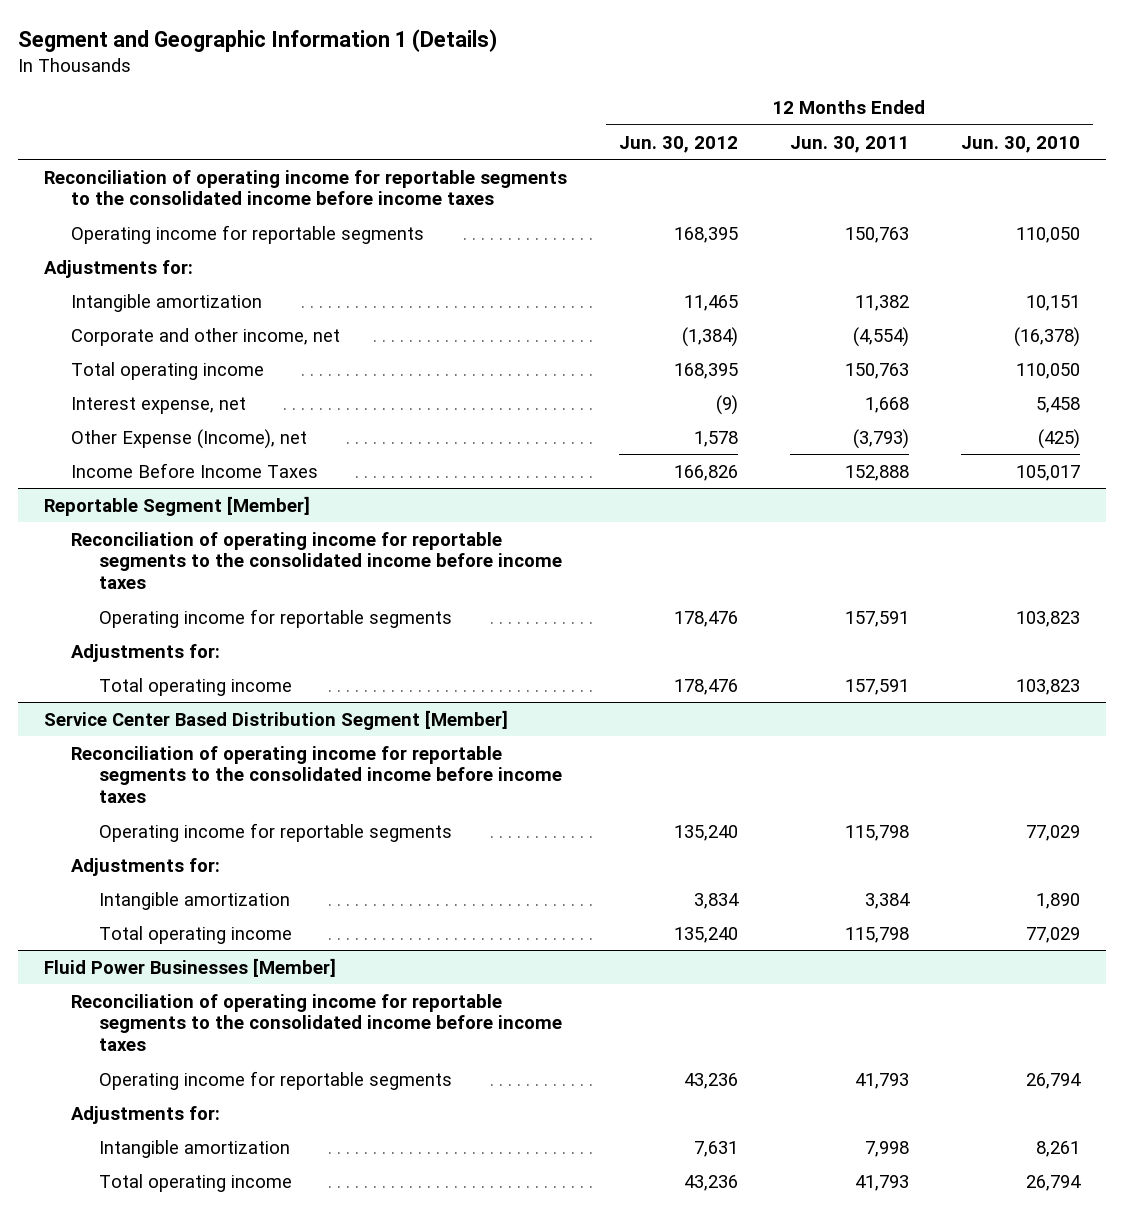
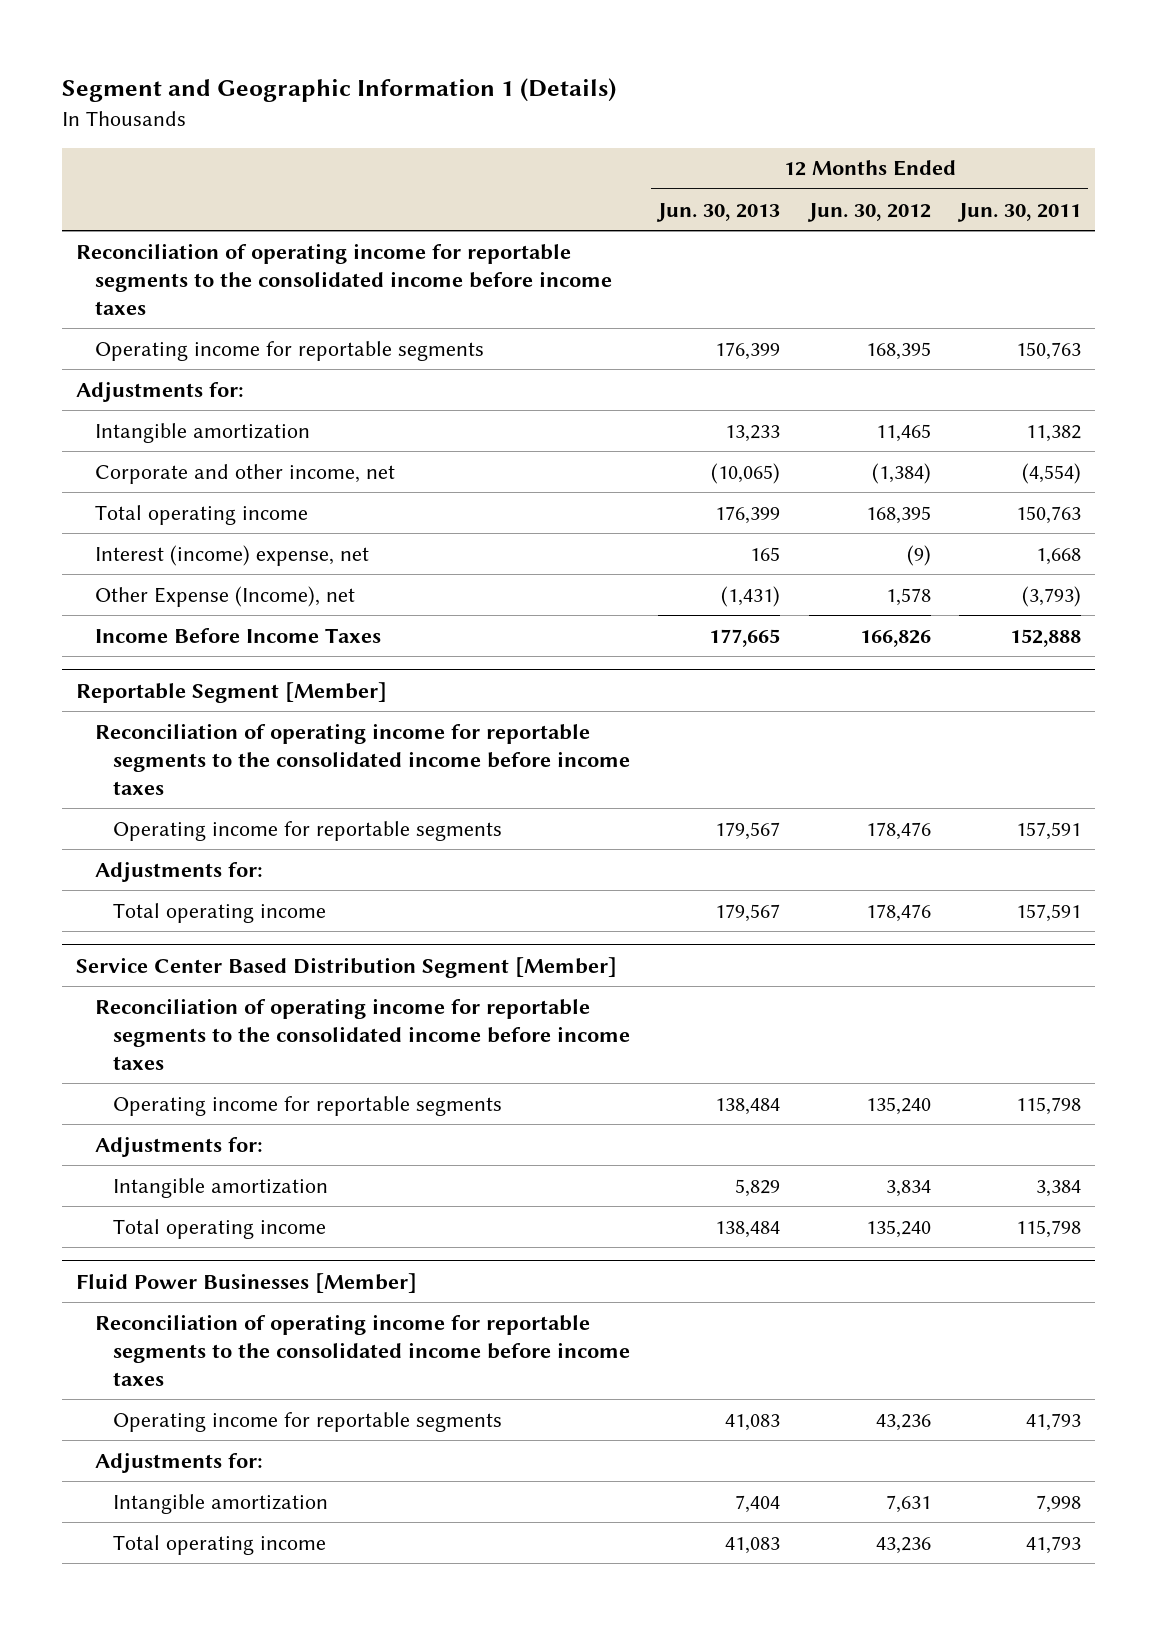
- | 12 Months Ended Jun. 30, 2012 | 12 Months Ended Jun. 30, 2011 | 12 Months Ended Jun. 30, 2010
+ | 12 Months Ended Jun. 30, 2013 | 12 Months Ended Jun. 30, 2012 | 12 Months Ended Jun. 30, 2011
- Interest expense, net | (9) | 1,668 | 5,458
+ Interest (income) expense, net | 165 | (9) | 1,668

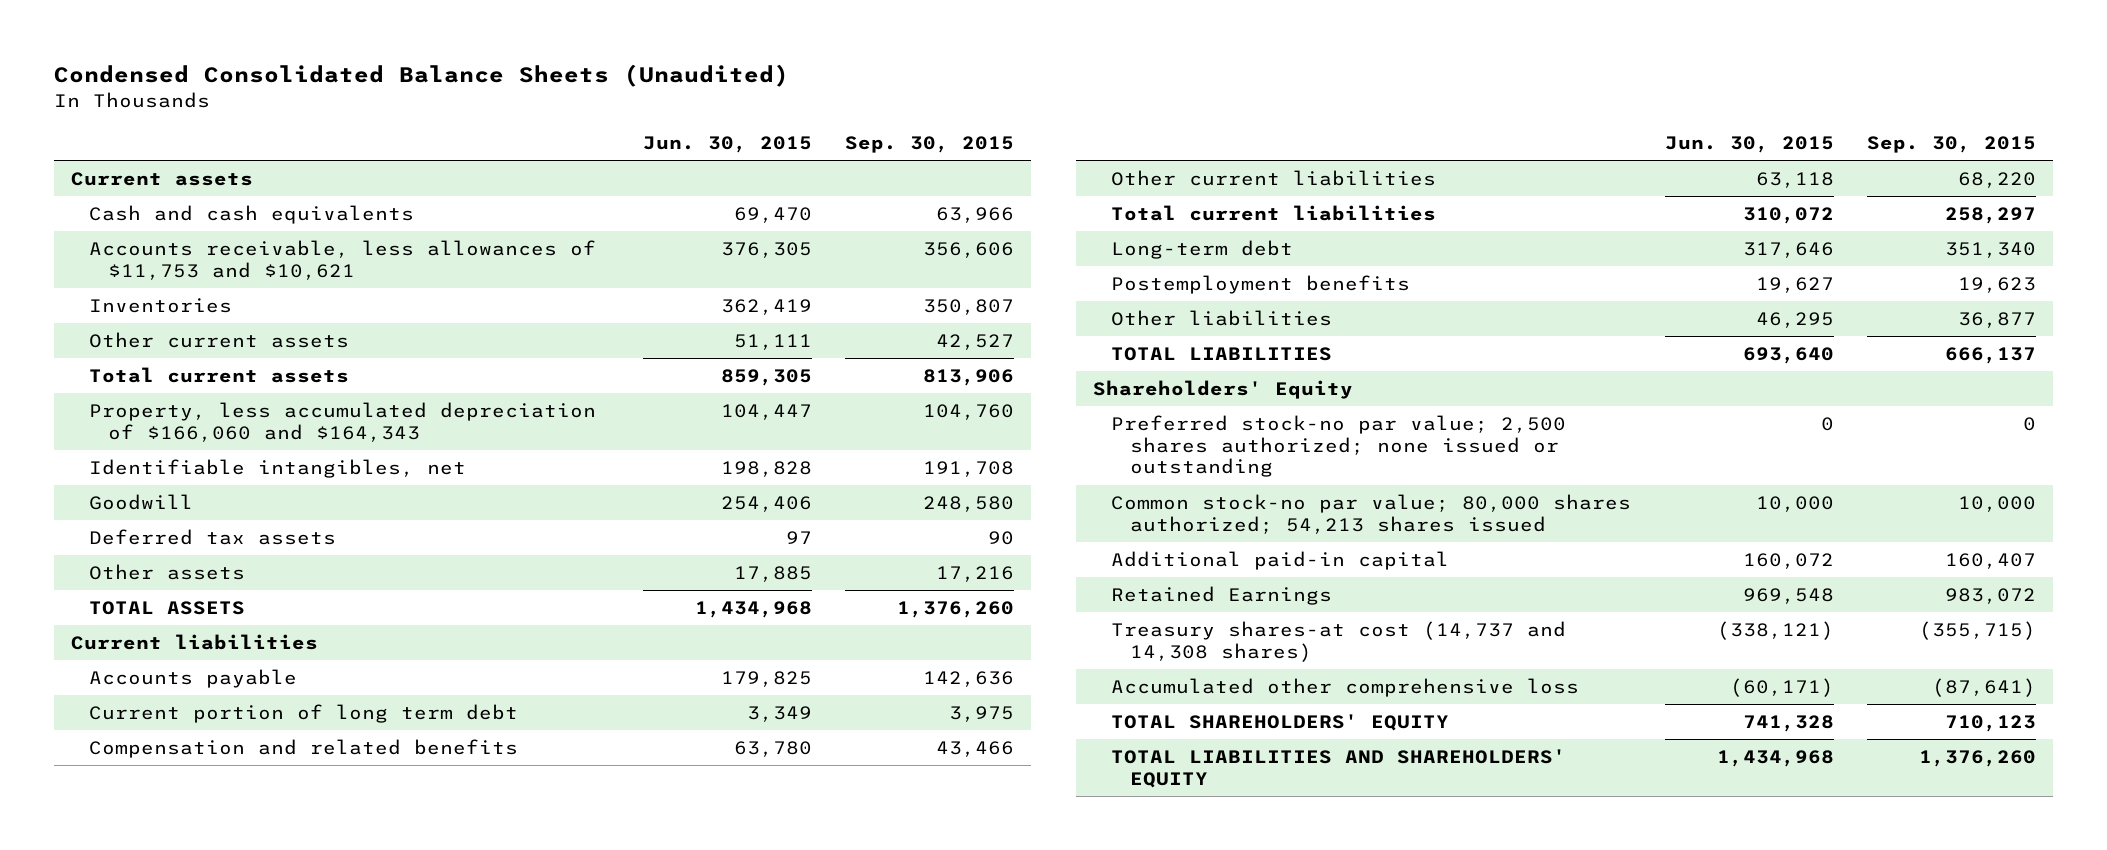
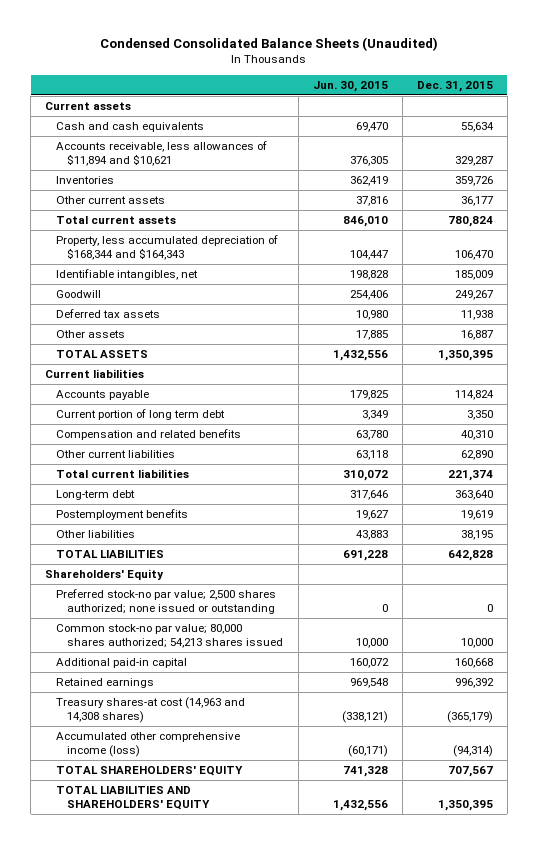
- | Jun. 30, 2015 | Sep. 30, 2015
+ | Jun. 30, 2015 | Dec. 31, 2015
- Accounts receivable, less allowances of $11,753 and $10,621 | 376,305 | 356,606
+ Accounts receivable, less allowances of $11,894 and $10,621 | 376,305 | 329,287
- Other current assets | 51,111 | 42,527
- Total current assets | 859,305 | 813,906
- Property, less accumulated depreciation of $166,060 and $164,343 | 104,447 | 104,760
+ Other current assets | 37,816 | 36,177
+ Total current assets | 846,010 | 780,824
+ Property, less accumulated depreciation of $168,344 and $164,343 | 104,447 | 106,470
- Deferred tax assets | 97 | 90
+ Deferred tax assets | 10,980 | 11,938
- TOTAL ASSETS | 1,434,968 | 1,376,260
+ TOTAL ASSETS | 1,432,556 | 1,350,395
- Other liabilities | 46,295 | 36,877
- TOTAL LIABILITIES | 693,640 | 666,137
+ Other liabilities | 43,883 | 38,195
+ TOTAL LIABILITIES | 691,228 | 642,828
- Retained Earnings | 969,548 | 983,072
- Treasury shares-at cost (14,737 and 14,308 shares) | (338,121) | (355,715)
- Accumulated other comprehensive loss | (60,171) | (87,641)
+ Retained earnings | 969,548 | 996,392
+ Treasury shares-at cost (14,963 and 14,308 shares) | (338,121) | (365,179)
+ Accumulated other comprehensive income (loss) | (60,171) | (94,314)
- TOTAL LIABILITIES AND SHAREHOLDERS' EQUITY | 1,434,968 | 1,376,260
+ TOTAL LIABILITIES AND SHAREHOLDERS' EQUITY | 1,432,556 | 1,350,395

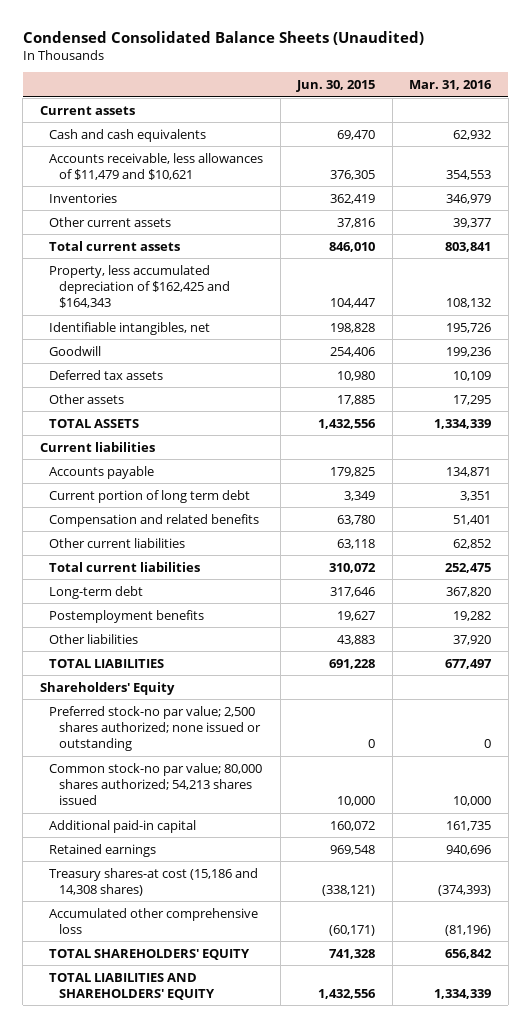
- | Jun. 30, 2015 | Dec. 31, 2015
+ | Jun. 30, 2015 | Mar. 31, 2016
- Accounts receivable, less allowances of $11,894 and $10,621 | 376,305 | 329,287
+ Accounts receivable, less allowances of $11,479 and $10,621 | 376,305 | 354,553
- Property, less accumulated depreciation of $168,344 and $164,343 | 104,447 | 106,470
+ Property, less accumulated depreciation of $162,425 and $164,343 | 104,447 | 108,132
- Treasury shares-at cost (14,963 and 14,308 shares) | (338,121) | (365,179)
- Accumulated other comprehensive income (loss) | (60,171) | (94,314)
+ Treasury shares-at cost (15,186 and 14,308 shares) | (338,121) | (374,393)
+ Accumulated other comprehensive loss | (60,171) | (81,196)

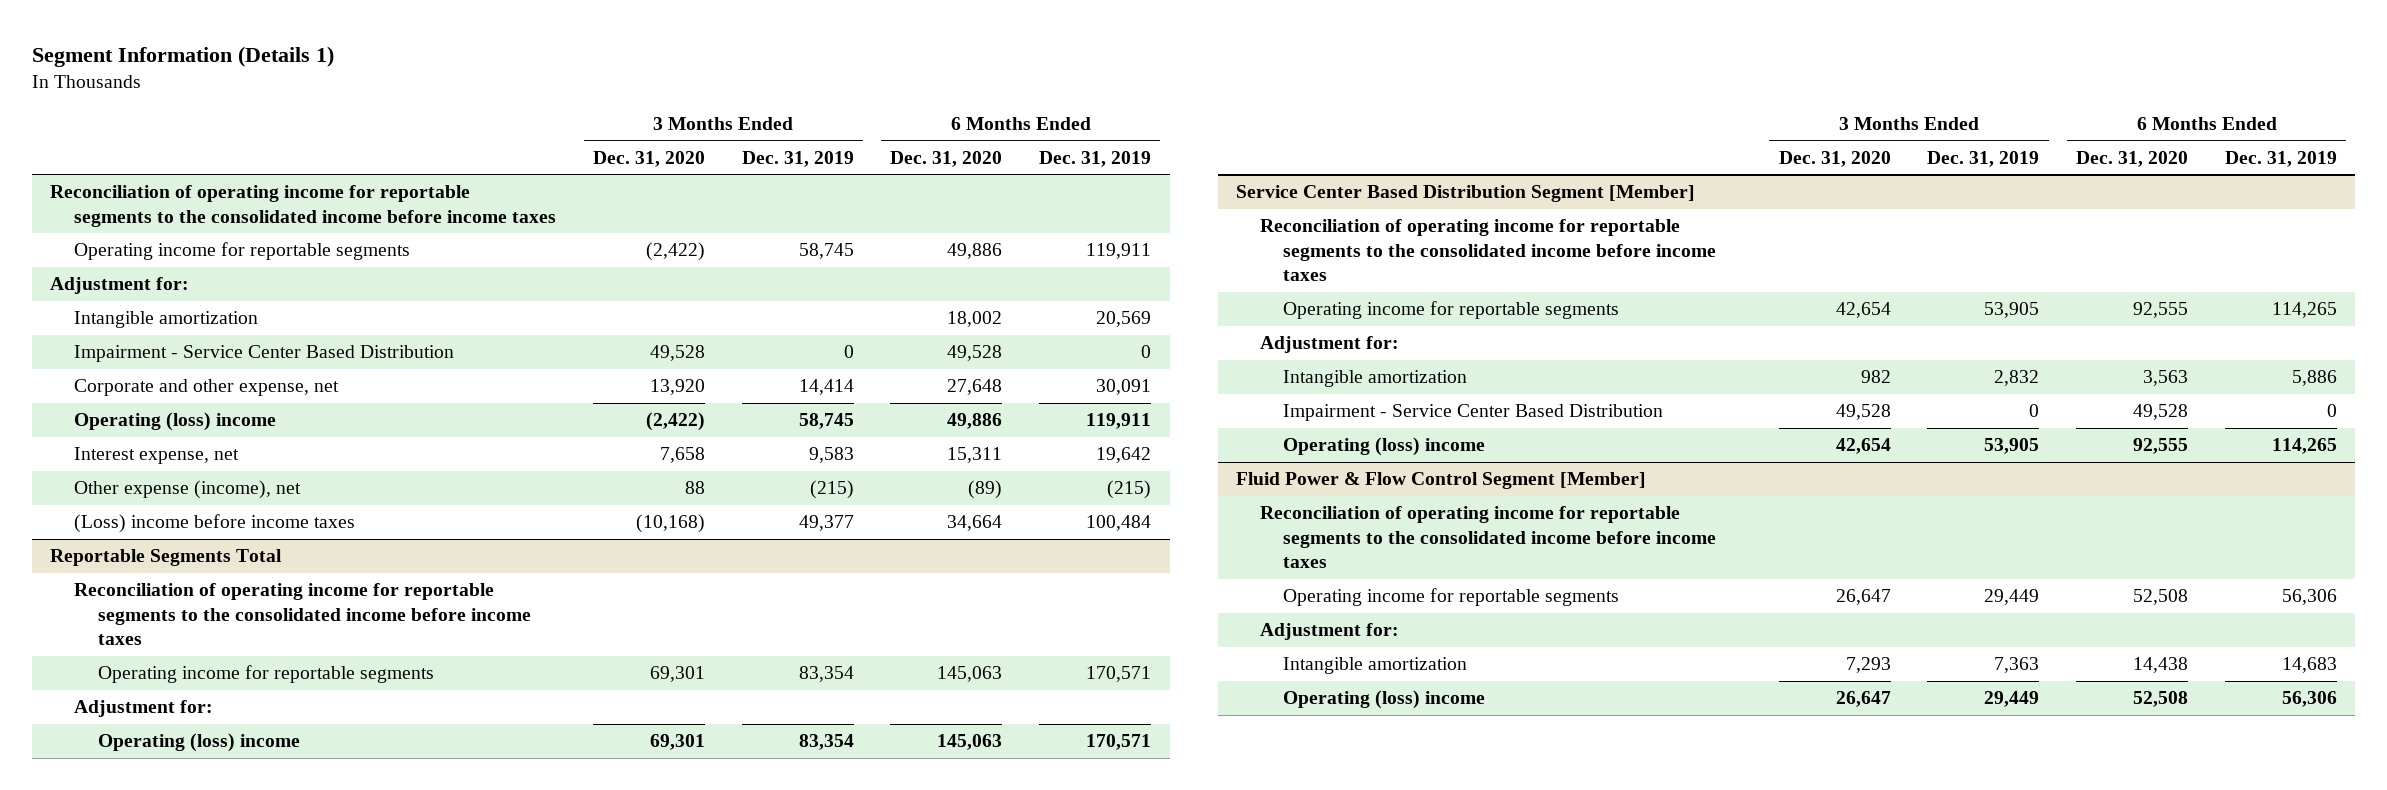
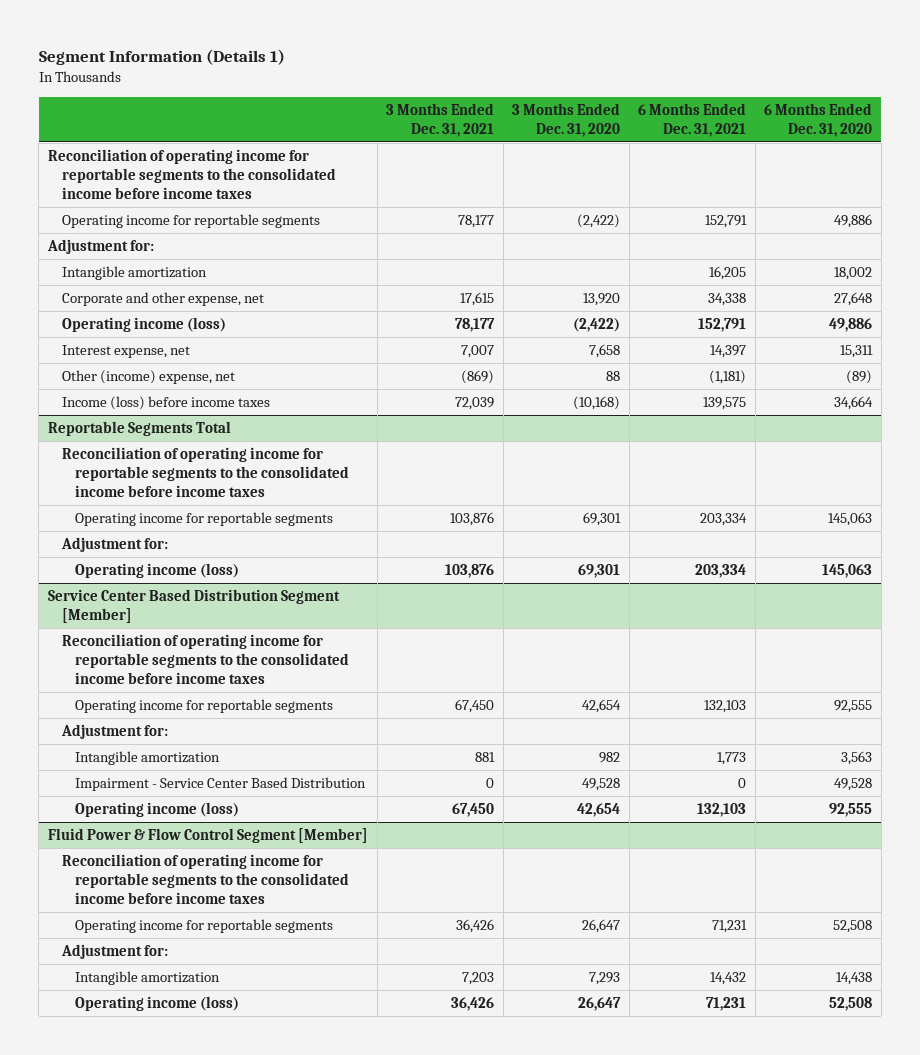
- | 3 Months Ended Dec. 31, 2020 | 3 Months Ended Dec. 31, 2019 | 6 Months Ended Dec. 31, 2020 | 6 Months Ended Dec. 31, 2019
+ | 3 Months Ended Dec. 31, 2021 | 3 Months Ended Dec. 31, 2020 | 6 Months Ended Dec. 31, 2021 | 6 Months Ended Dec. 31, 2020
- Impairment - Service Center Based Distribution | 49,528 | 0 | 49,528 | 0
- Operating (loss) income | (2,422) | 58,745 | 49,886 | 119,911
+ Operating income (loss) | 78,177 | (2,422) | 152,791 | 49,886
- Other expense (income), net | 88 | (215) | (89) | (215)
- (Loss) income before income taxes | (10,168) | 49,377 | 34,664 | 100,484
+ Other (income) expense, net | (869) | 88 | (1,181) | (89)
+ Income (loss) before income taxes | 72,039 | (10,168) | 139,575 | 34,664
@ Reportable Segments Total
- Operating (loss) income | 69,301 | 83,354 | 145,063 | 170,571
+ Operating income (loss) | 103,876 | 69,301 | 203,334 | 145,063
@ Service Center Based Distribution Segment [Member]
- Operating (loss) income | 42,654 | 53,905 | 92,555 | 114,265
+ Operating income (loss) | 67,450 | 42,654 | 132,103 | 92,555
@ Fluid Power & Flow Control Segment [Member]
- Operating (loss) income | 26,647 | 29,449 | 52,508 | 56,306
+ Operating income (loss) | 36,426 | 26,647 | 71,231 | 52,508

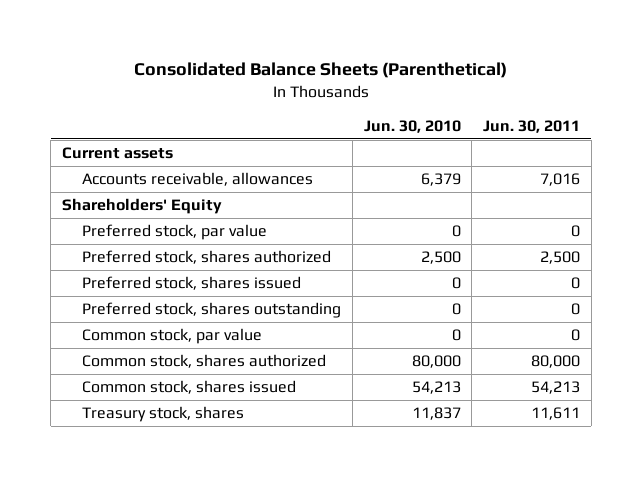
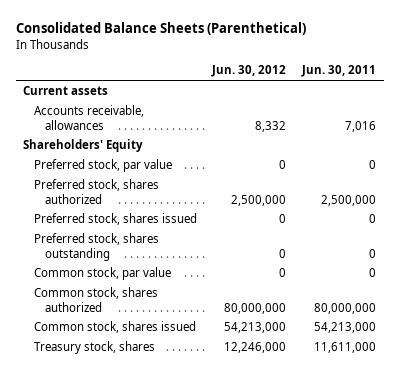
- | Jun. 30, 2010 | Jun. 30, 2011
+ | Jun. 30, 2012 | Jun. 30, 2011
- Preferred stock, shares authorized | 2,500 | 2,500
+ Preferred stock, shares authorized | 2,500,000 | 2,500,000
- Common stock, shares authorized | 80,000 | 80,000
- Common stock, shares issued | 54,213 | 54,213
- Treasury stock, shares | 11,837 | 11,611
+ Common stock, shares authorized | 80,000,000 | 80,000,000
+ Common stock, shares issued | 54,213,000 | 54,213,000
+ Treasury stock, shares | 12,246,000 | 11,611,000

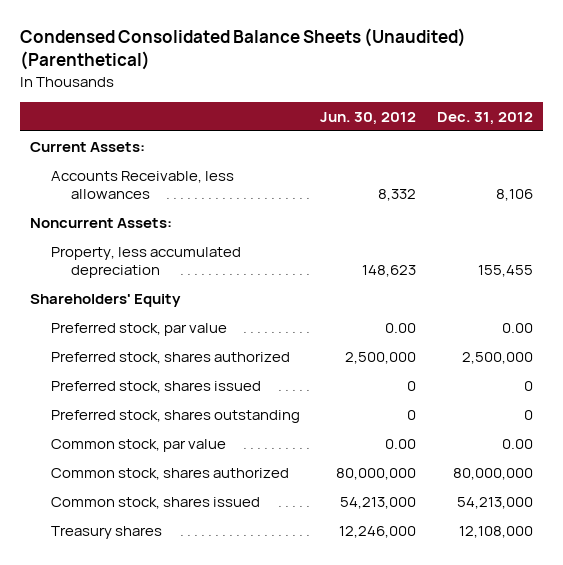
- Consolidated Balance Sheets (Parenthetical)
+ Condensed Consolidated Balance Sheets (Unaudited) (Parenthetical)
- | Jun. 30, 2012 | Jun. 30, 2011
+ | Jun. 30, 2012 | Dec. 31, 2012
- Current assets
- Accounts receivable, allowances | 8,332 | 7,016
+ Current Assets:
+ Accounts Receivable, less allowances | 8,332 | 8,106
+ Noncurrent Assets:
+ Property, less accumulated depreciation | 148,623 | 155,455
- Preferred stock, par value | 0 | 0
+ Preferred stock, par value | 0.00 | 0.00
- Common stock, par value | 0 | 0
+ Common stock, par value | 0.00 | 0.00
- Treasury stock, shares | 12,246,000 | 11,611,000
+ Treasury shares | 12,246,000 | 12,108,000

